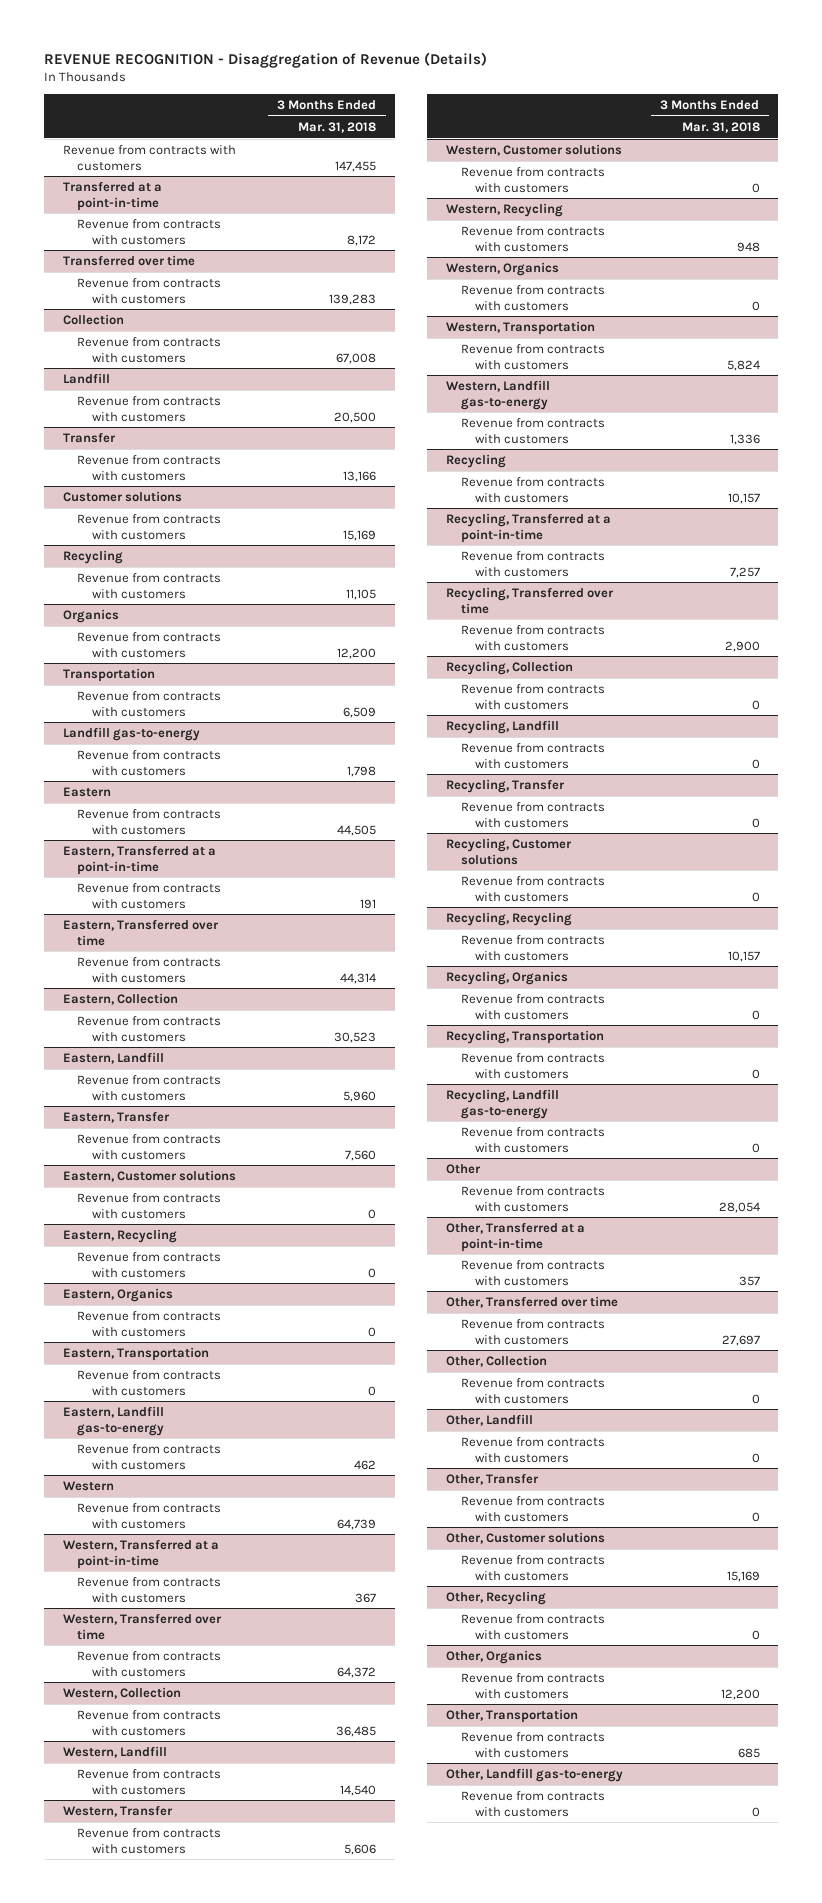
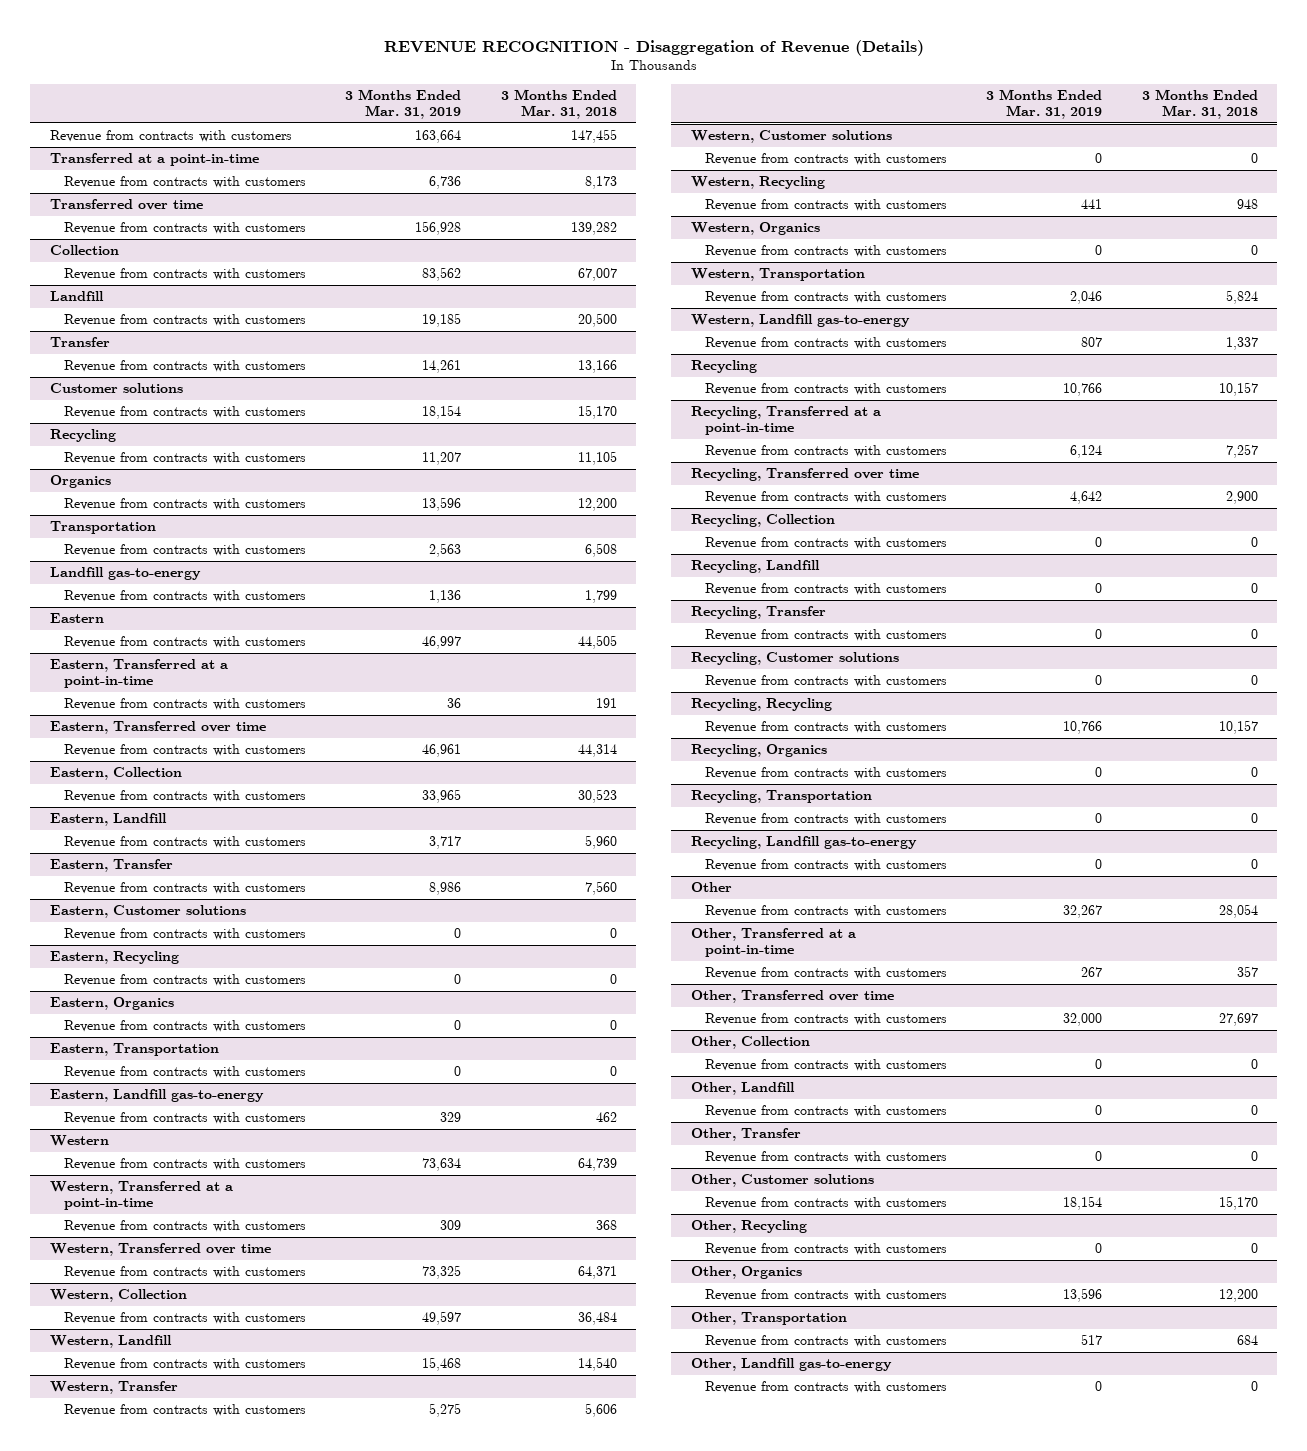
- | 3 Months Ended Mar. 31, 2018
+ | 3 Months Ended Mar. 31, 2019 | 3 Months Ended Mar. 31, 2018
@ Transferred at a point-in-time
- Revenue from contracts with customers | 8,172
+ Revenue from contracts with customers | 6,736 | 8,173
@ Transferred over time
- Revenue from contracts with customers | 139,283
+ Revenue from contracts with customers | 156,928 | 139,282
@ Collection
- Revenue from contracts with customers | 67,008
+ Revenue from contracts with customers | 83,562 | 67,007
@ Customer solutions
- Revenue from contracts with customers | 15,169
+ Revenue from contracts with customers | 18,154 | 15,170
@ Transportation
- Revenue from contracts with customers | 6,509
+ Revenue from contracts with customers | 2,563 | 6,508
@ Landfill gas-to-energy
- Revenue from contracts with customers | 1,798
+ Revenue from contracts with customers | 1,136 | 1,799
@ Western, Transferred at a point-in-time
- Revenue from contracts with customers | 367
+ Revenue from contracts with customers | 309 | 368
@ Western, Transferred over time
- Revenue from contracts with customers | 64,372
+ Revenue from contracts with customers | 73,325 | 64,371
@ Western, Collection
- Revenue from contracts with customers | 36,485
+ Revenue from contracts with customers | 49,597 | 36,484
@ Western, Landfill gas-to-energy
- Revenue from contracts with customers | 1,336
+ Revenue from contracts with customers | 807 | 1,337
@ Other, Customer solutions
- Revenue from contracts with customers | 15,169
+ Revenue from contracts with customers | 18,154 | 15,170
@ Other, Transportation
- Revenue from contracts with customers | 685
+ Revenue from contracts with customers | 517 | 684

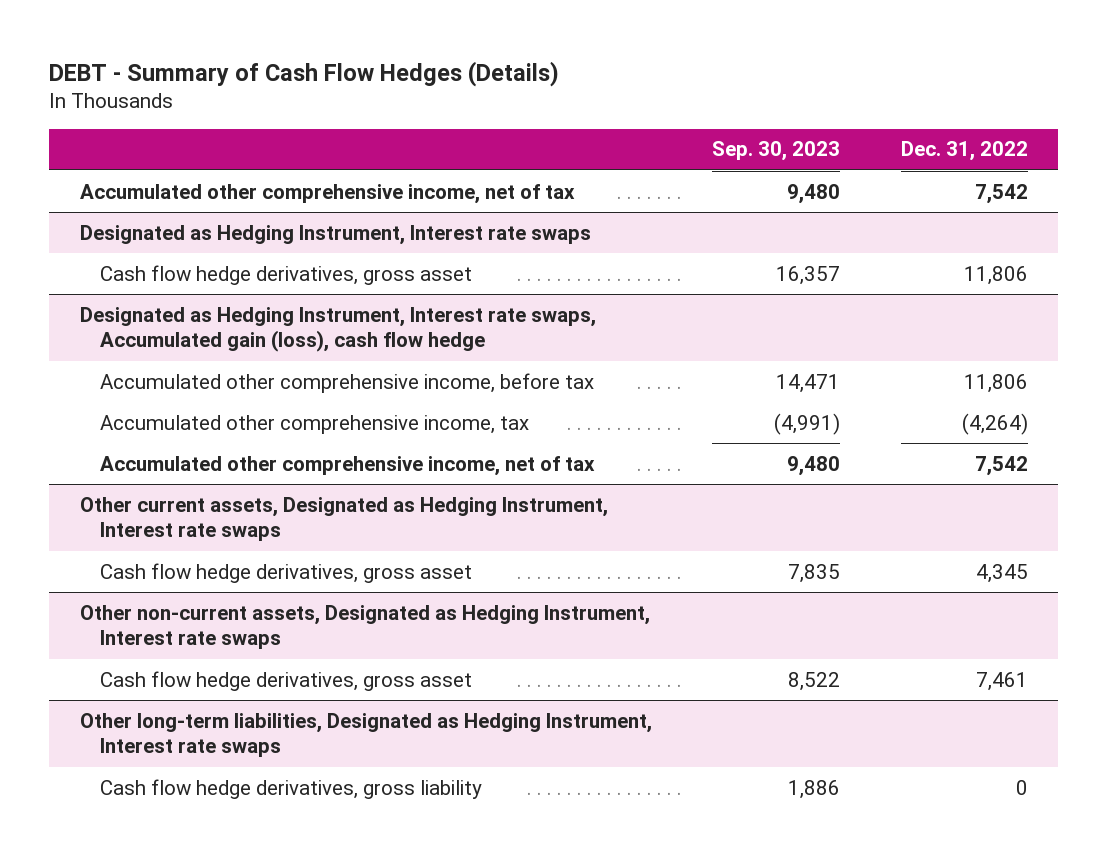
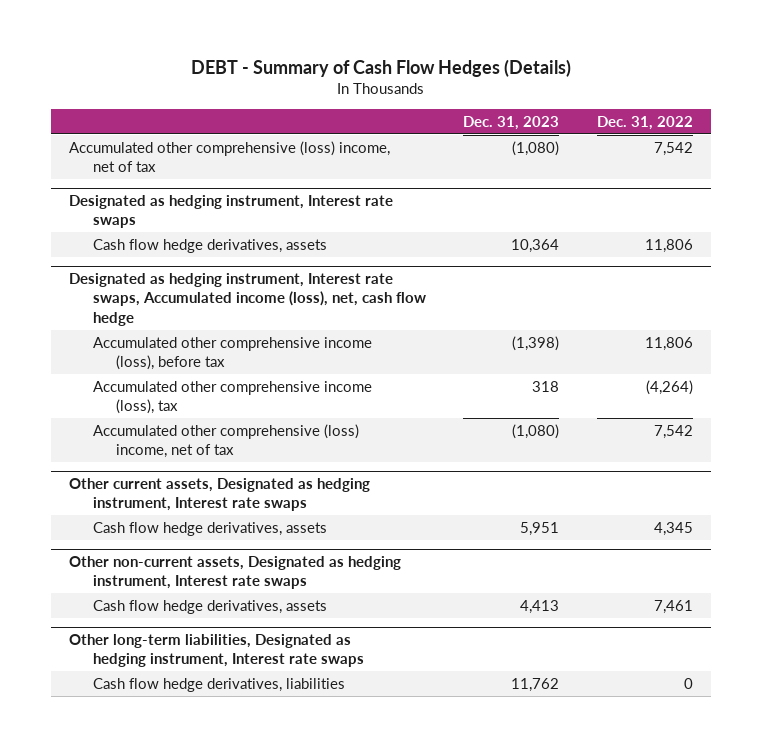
- | Sep. 30, 2023 | Dec. 31, 2022
+ | Dec. 31, 2023 | Dec. 31, 2022
- Accumulated other comprehensive income, net of tax | 9,480 | 7,542
- Designated as Hedging Instrument, Interest rate swaps
- Cash flow hedge derivatives, gross asset | 16,357 | 11,806
- Designated as Hedging Instrument, Interest rate swaps, Accumulated gain (loss), cash flow hedge
- Accumulated other comprehensive income, before tax | 14,471 | 11,806
- Accumulated other comprehensive income, tax | (4,991) | (4,264)
- Accumulated other comprehensive income, net of tax | 9,480 | 7,542
- Other current assets, Designated as Hedging Instrument, Interest rate swaps
- Cash flow hedge derivatives, gross asset | 7,835 | 4,345
- Other non-current assets, Designated as Hedging Instrument, Interest rate swaps
- Cash flow hedge derivatives, gross asset | 8,522 | 7,461
- Other long-term liabilities, Designated as Hedging Instrument, Interest rate swaps
- Cash flow hedge derivatives, gross liability | 1,886 | 0
+ Accumulated other comprehensive (loss) income, net of tax | (1,080) | 7,542
+ Designated as hedging instrument, Interest rate swaps
+ Cash flow hedge derivatives, assets | 10,364 | 11,806
+ Designated as hedging instrument, Interest rate swaps, Accumulated income (loss), net, cash flow hedge
+ Accumulated other comprehensive income (loss), before tax | (1,398) | 11,806
+ Accumulated other comprehensive income (loss), tax | 318 | (4,264)
+ Accumulated other comprehensive (loss) income, net of tax | (1,080) | 7,542
+ Other current assets, Designated as hedging instrument, Interest rate swaps
+ Cash flow hedge derivatives, assets | 5,951 | 4,345
+ Other non-current assets, Designated as hedging instrument, Interest rate swaps
+ Cash flow hedge derivatives, assets | 4,413 | 7,461
+ Other long-term liabilities, Designated as hedging instrument, Interest rate swaps
+ Cash flow hedge derivatives, liabilities | 11,762 | 0

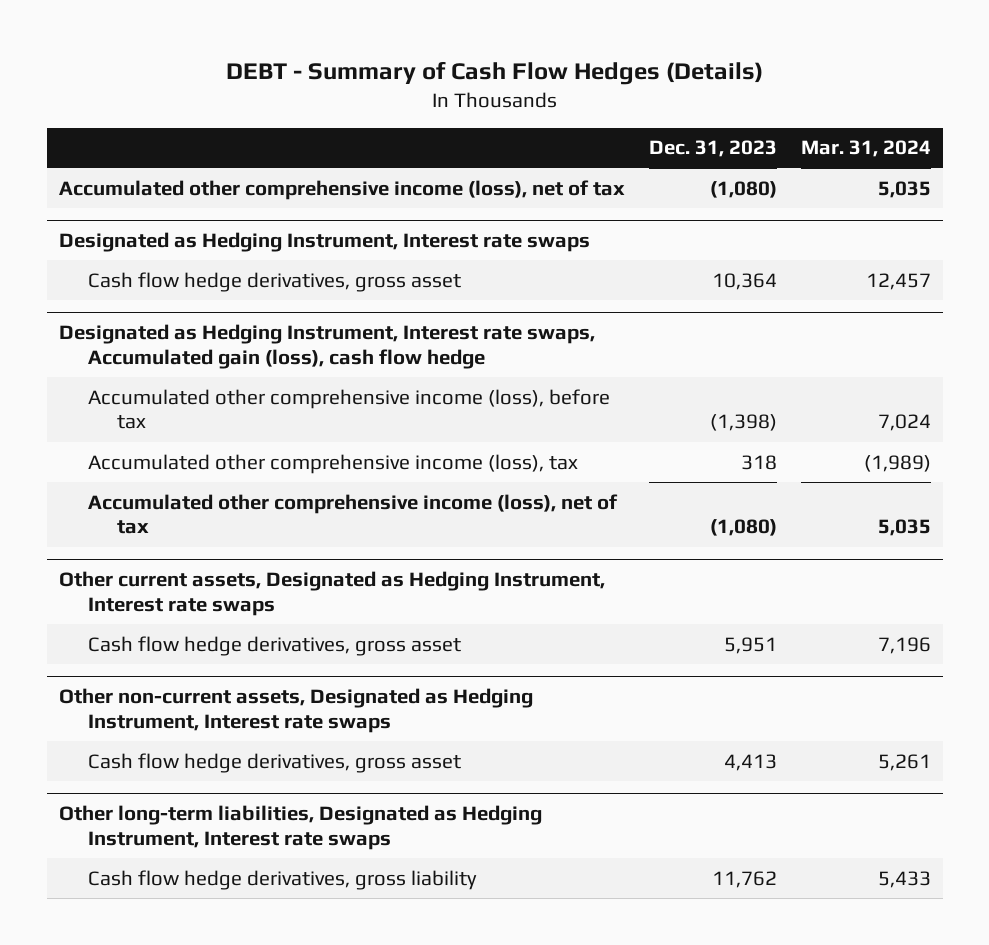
- | Dec. 31, 2023 | Dec. 31, 2022
+ | Dec. 31, 2023 | Mar. 31, 2024
- Accumulated other comprehensive (loss) income, net of tax | (1,080) | 7,542
- Designated as hedging instrument, Interest rate swaps
- Cash flow hedge derivatives, assets | 10,364 | 11,806
- Designated as hedging instrument, Interest rate swaps, Accumulated income (loss), net, cash flow hedge
+ Accumulated other comprehensive income (loss), net of tax | (1,080) | 5,035
+ Designated as Hedging Instrument, Interest rate swaps
+ Cash flow hedge derivatives, gross asset | 10,364 | 12,457
+ Designated as Hedging Instrument, Interest rate swaps, Accumulated gain (loss), cash flow hedge
- Accumulated other comprehensive (loss) income, net of tax | (1,080) | 7,542
- Other current assets, Designated as hedging instrument, Interest rate swaps
- Cash flow hedge derivatives, assets | 5,951 | 4,345
- Other non-current assets, Designated as hedging instrument, Interest rate swaps
- Cash flow hedge derivatives, assets | 4,413 | 7,461
- Other long-term liabilities, Designated as hedging instrument, Interest rate swaps
- Cash flow hedge derivatives, liabilities | 11,762 | 0
+ Accumulated other comprehensive income (loss), net of tax | (1,080) | 5,035
+ Other current assets, Designated as Hedging Instrument, Interest rate swaps
+ Cash flow hedge derivatives, gross asset | 5,951 | 7,196
+ Other non-current assets, Designated as Hedging Instrument, Interest rate swaps
+ Cash flow hedge derivatives, gross asset | 4,413 | 5,261
+ Other long-term liabilities, Designated as Hedging Instrument, Interest rate swaps
+ Cash flow hedge derivatives, gross liability | 11,762 | 5,433

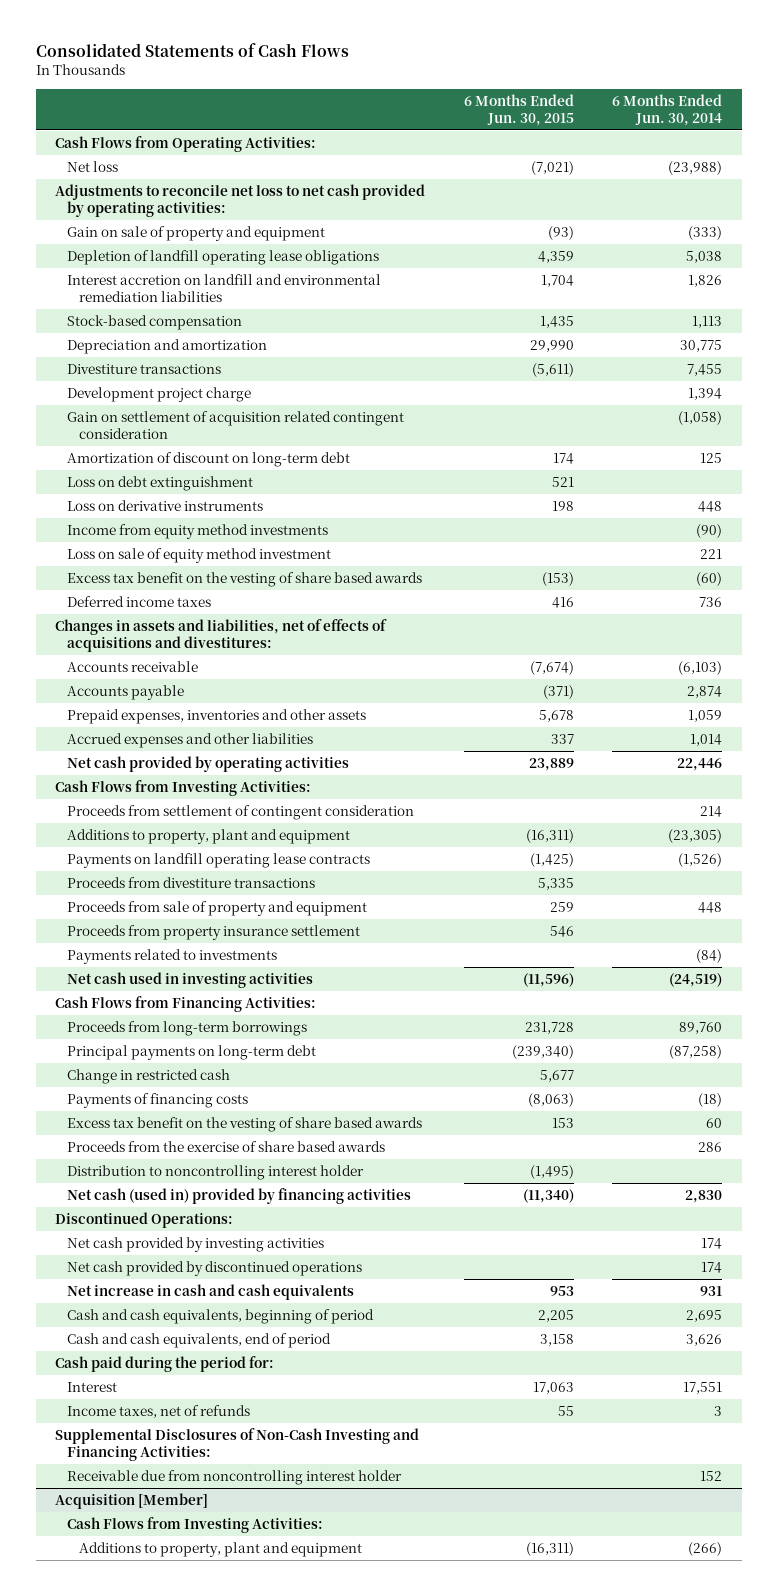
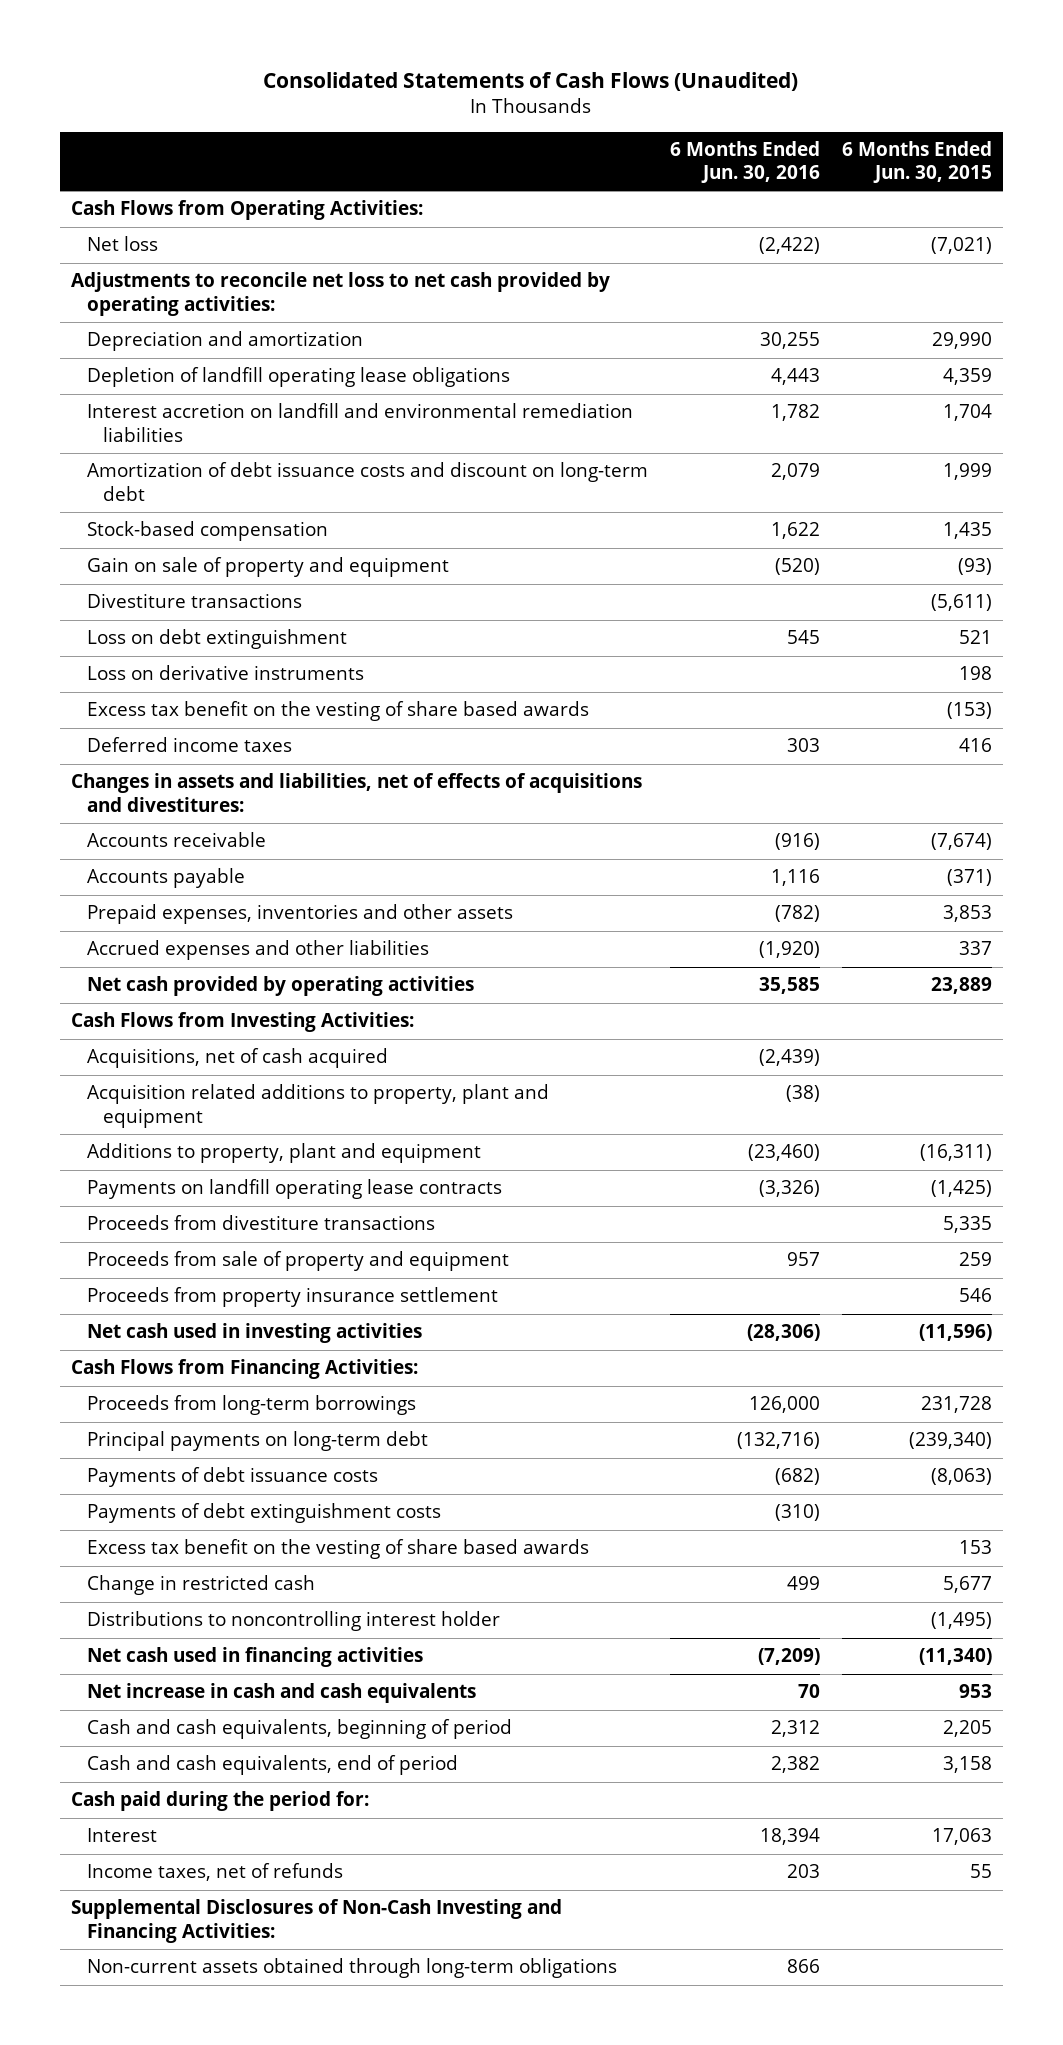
- Consolidated Statements of Cash Flows
+ Consolidated Statements of Cash Flows (Unaudited)
- | 6 Months Ended Jun. 30, 2015 | 6 Months Ended Jun. 30, 2014
+ | 6 Months Ended Jun. 30, 2016 | 6 Months Ended Jun. 30, 2015
moved up: Depreciation and amortization | 30,255 | 29,990
+ Amortization of debt issuance costs and discount on long-term debt | 2,079 | 1,999
moved down: Gain on sale of property and equipment | (520) | (93)
- Development project charge | | 1,394
- Gain on settlement of acquisition related contingent consideration | | (1,058)
- Amortization of discount on long-term debt | 174 | 125
- Income from equity method investments | | (90)
- Loss on sale of equity method investment | | 221
- Prepaid expenses, inventories and other assets | 5,678 | 1,059
+ Prepaid expenses, inventories and other assets | (782) | 3,853
- Proceeds from settlement of contingent consideration | | 214
+ Acquisitions, net of cash acquired | (2,439) |
+ Acquisition related additions to property, plant and equipment | (38) |
- Payments related to investments | | (84)
- Payments of financing costs | (8,063) | (18)
+ Payments of debt issuance costs | (682) | (8,063)
+ Payments of debt extinguishment costs | (310) |
- Proceeds from the exercise of share based awards | | 286
- Distribution to noncontrolling interest holder | (1,495) |
- Net cash (used in) provided by financing activities | (11,340) | 2,830
- Discontinued Operations:
- Net cash provided by investing activities | | 174
- Net cash provided by discontinued operations | | 174
moved down: Change in restricted cash | 499 | 5,677
+ Distributions to noncontrolling interest holder | | (1,495)
+ Net cash used in financing activities | (7,209) | (11,340)
- Receivable due from noncontrolling interest holder | | 152
- Acquisition [Member]
- Cash Flows from Investing Activities:
- Additions to property, plant and equipment | (16,311) | (266)
+ Non-current assets obtained through long-term obligations | 866 |

